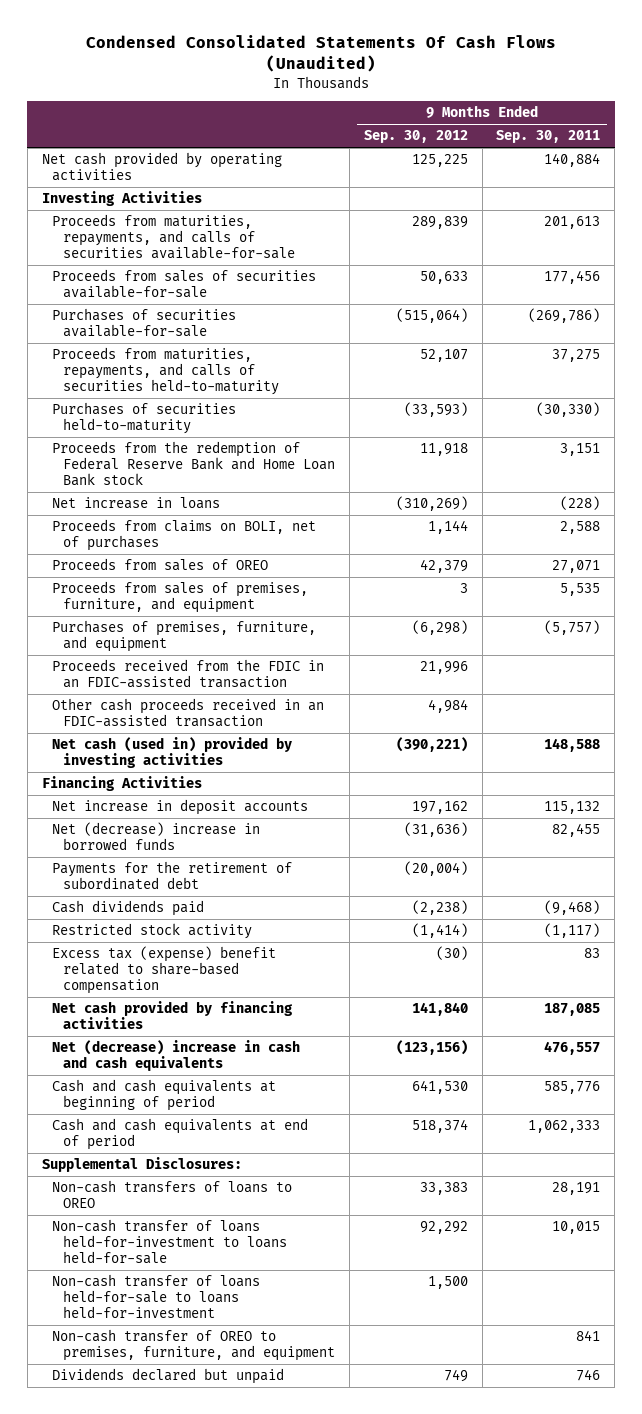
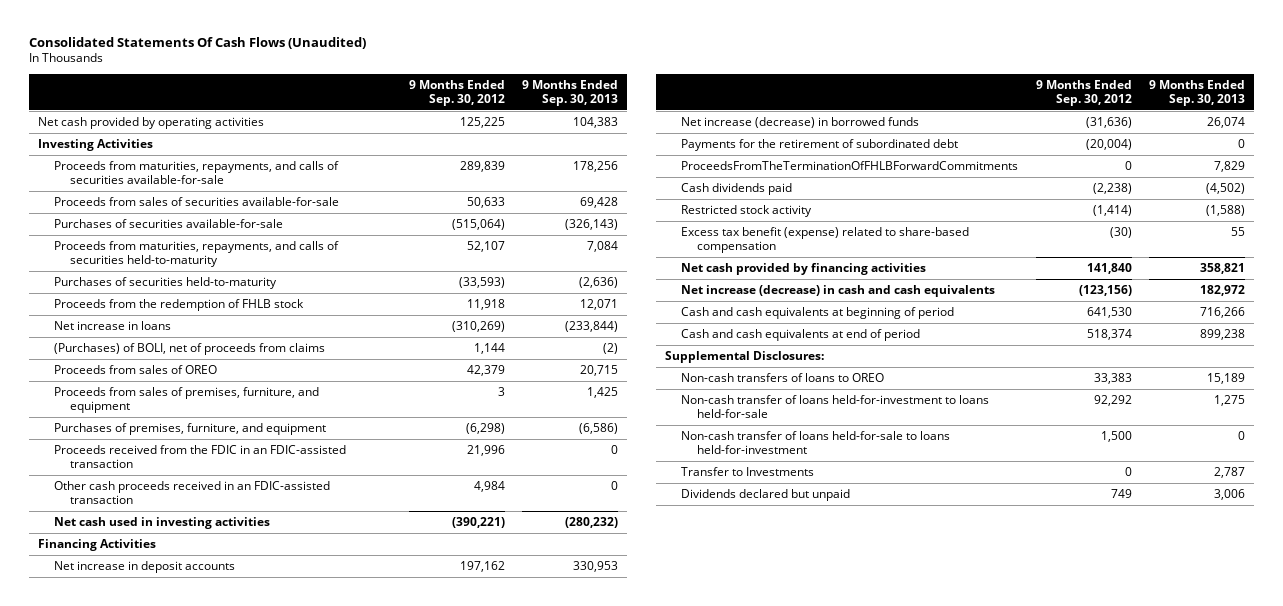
- Condensed Consolidated Statements Of Cash Flows (Unaudited)
+ Consolidated Statements Of Cash Flows (Unaudited)
- | 9 Months Ended Sep. 30, 2012 | 9 Months Ended Sep. 30, 2011
+ | 9 Months Ended Sep. 30, 2012 | 9 Months Ended Sep. 30, 2013
- Proceeds from the redemption of Federal Reserve Bank and Home Loan Bank stock | 11,918 | 3,151
+ Proceeds from the redemption of FHLB stock | 11,918 | 12,071
- Proceeds from claims on BOLI, net of purchases | 1,144 | 2,588
+ (Purchases) of BOLI, net of proceeds from claims | 1,144 | (2)
- Net cash (used in) provided by investing activities | (390,221) | 148,588
+ Net cash used in investing activities | (390,221) | (280,232)
- Net (decrease) increase in borrowed funds | (31,636) | 82,455
+ Net increase (decrease) in borrowed funds | (31,636) | 26,074
+ ProceedsFromTheTerminationOfFHLBForwardCommitments | 0 | 7,829
- Excess tax (expense) benefit related to share-based compensation | (30) | 83
+ Excess tax benefit (expense) related to share-based compensation | (30) | 55
- Net (decrease) increase in cash and cash equivalents | (123,156) | 476,557
+ Net increase (decrease) in cash and cash equivalents | (123,156) | 182,972
- Non-cash transfer of OREO to premises, furniture, and equipment | | 841
+ Transfer to Investments | 0 | 2,787

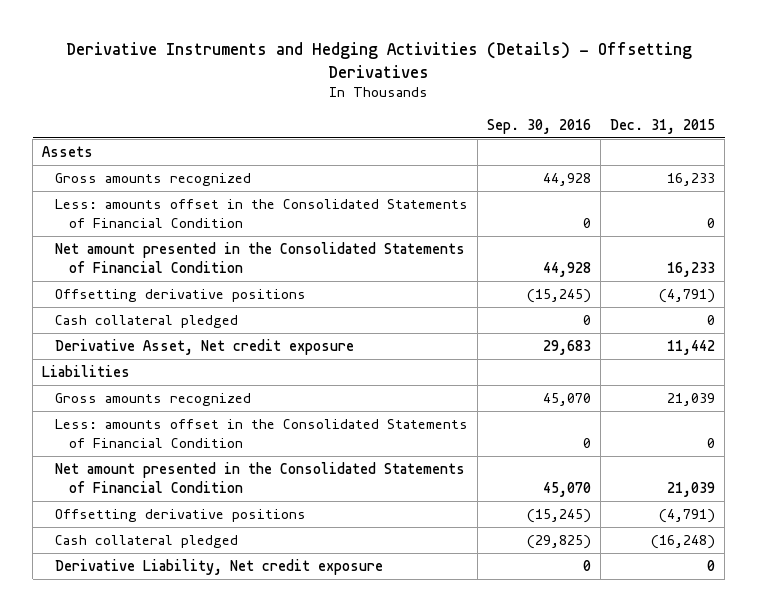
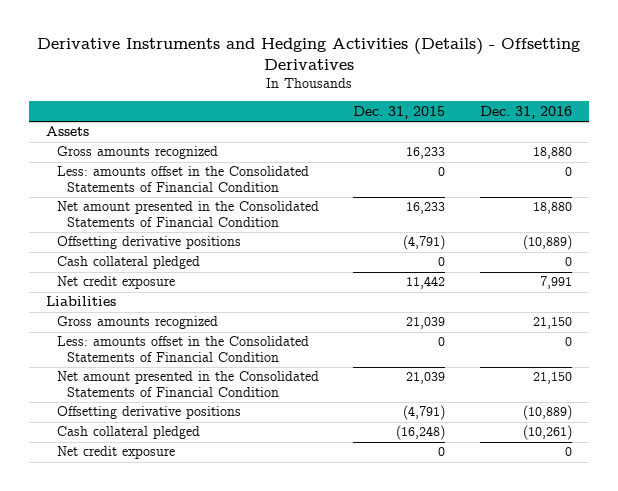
- | Sep. 30, 2016 | Dec. 31, 2015
+ | Dec. 31, 2015 | Dec. 31, 2016
- Derivative Asset, Net credit exposure | 29,683 | 11,442
+ Net credit exposure | 11,442 | 7,991
- Derivative Liability, Net credit exposure | 0 | 0
+ Net credit exposure | 0 | 0

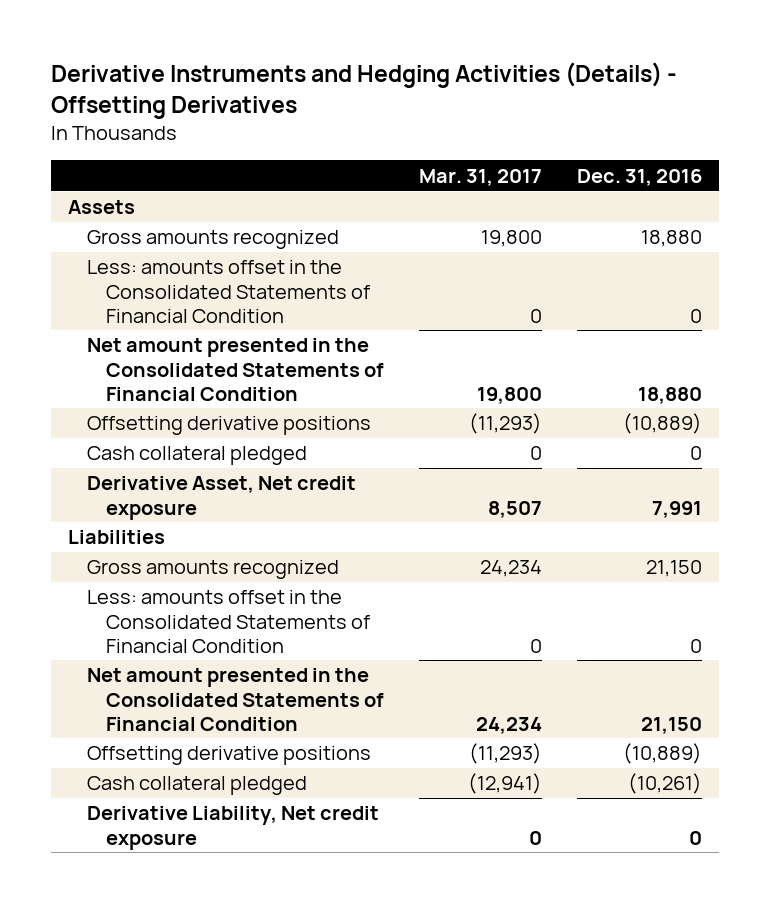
- | Dec. 31, 2015 | Dec. 31, 2016
+ | Mar. 31, 2017 | Dec. 31, 2016
- Net credit exposure | 11,442 | 7,991
+ Derivative Asset, Net credit exposure | 8,507 | 7,991
- Net credit exposure | 0 | 0
+ Derivative Liability, Net credit exposure | 0 | 0

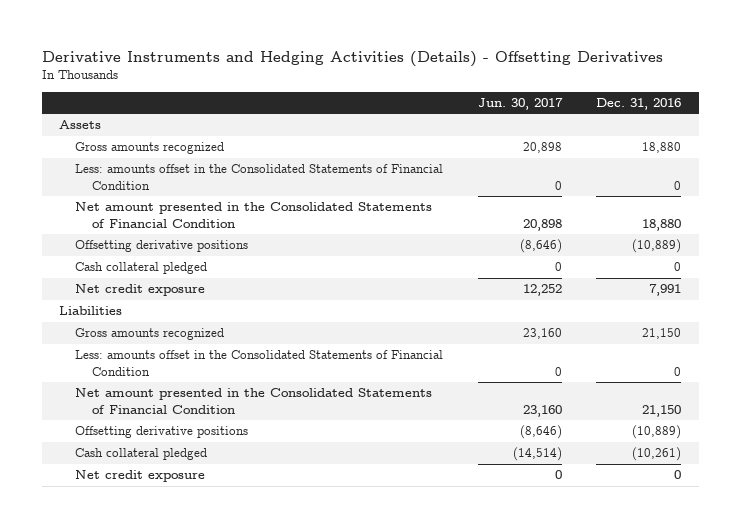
- | Mar. 31, 2017 | Dec. 31, 2016
+ | Jun. 30, 2017 | Dec. 31, 2016
- Derivative Asset, Net credit exposure | 8,507 | 7,991
+ Net credit exposure | 12,252 | 7,991
- Derivative Liability, Net credit exposure | 0 | 0
+ Net credit exposure | 0 | 0

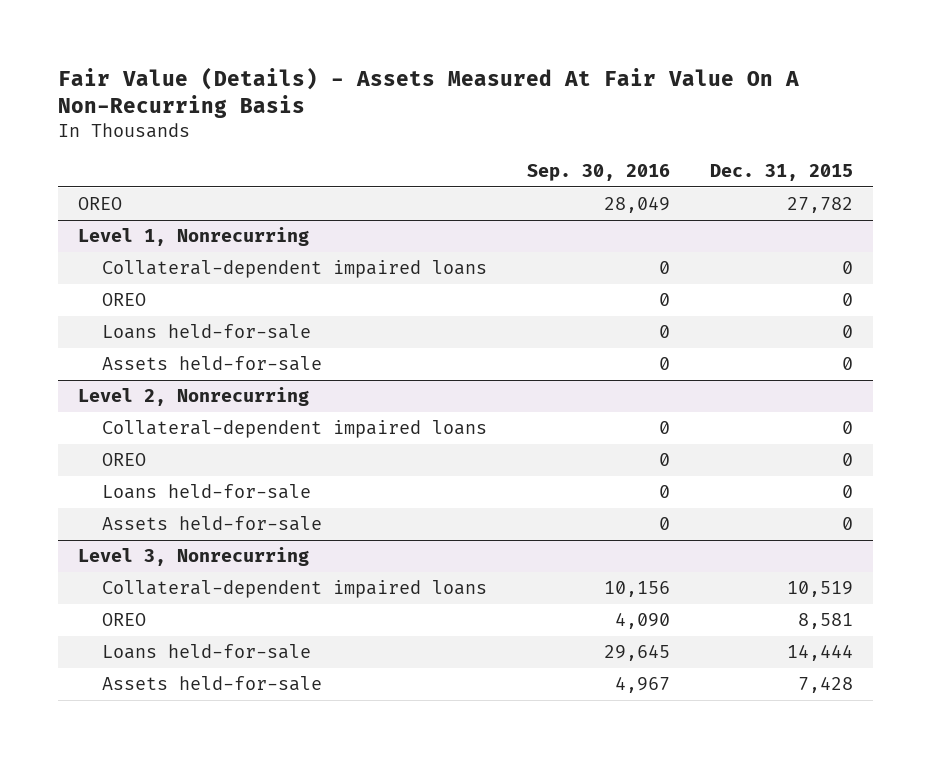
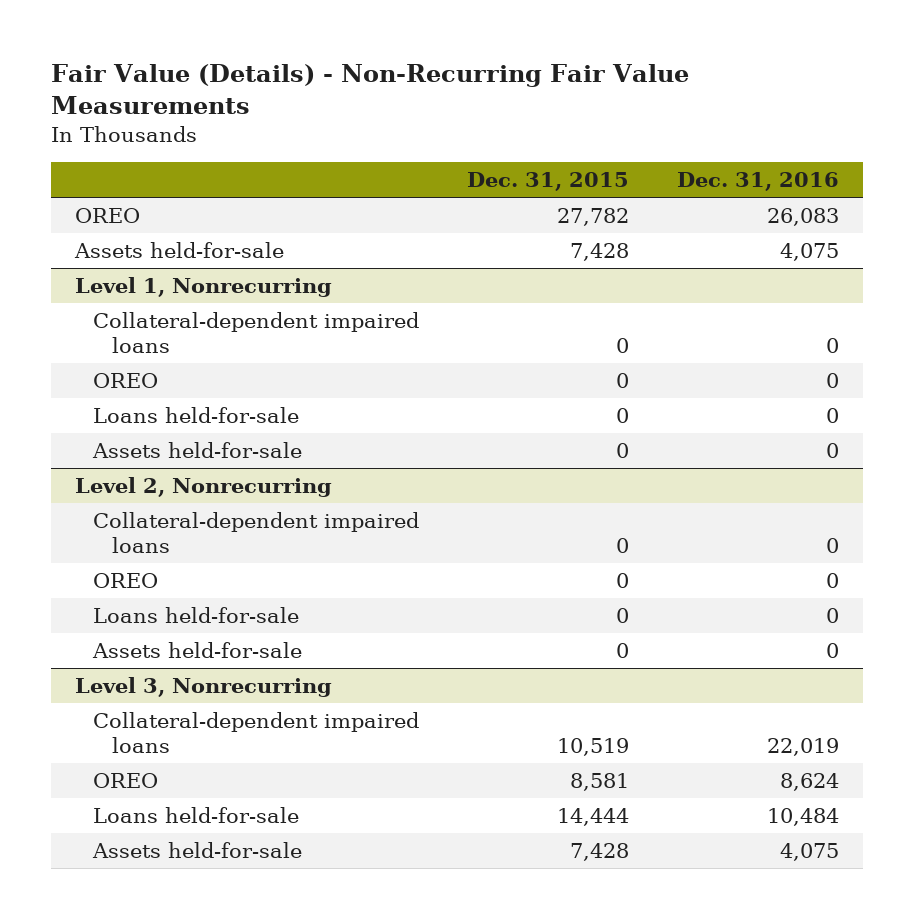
- Fair Value (Details) - Assets Measured At Fair Value On A Non-Recurring Basis
+ Fair Value (Details) - Non-Recurring Fair Value Measurements
- | Sep. 30, 2016 | Dec. 31, 2015
+ | Dec. 31, 2015 | Dec. 31, 2016
+ Assets held-for-sale | 7,428 | 4,075

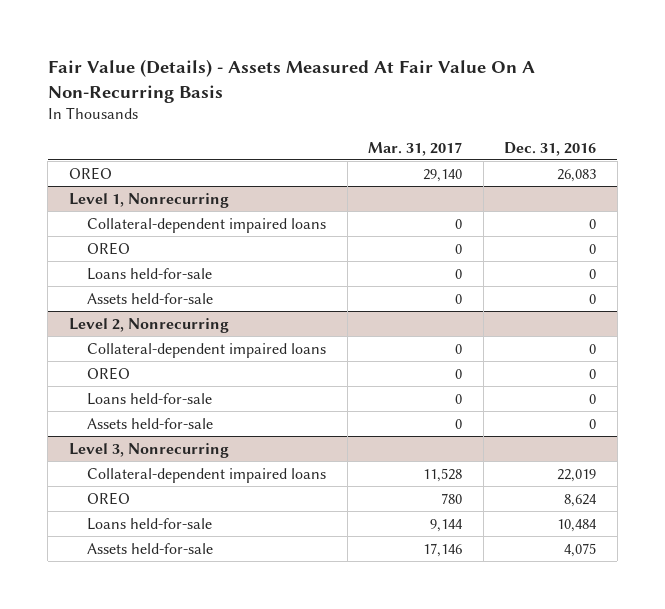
- Fair Value (Details) - Non-Recurring Fair Value Measurements
+ Fair Value (Details) - Assets Measured At Fair Value On A Non-Recurring Basis
- | Dec. 31, 2015 | Dec. 31, 2016
+ | Mar. 31, 2017 | Dec. 31, 2016
- Assets held-for-sale | 7,428 | 4,075

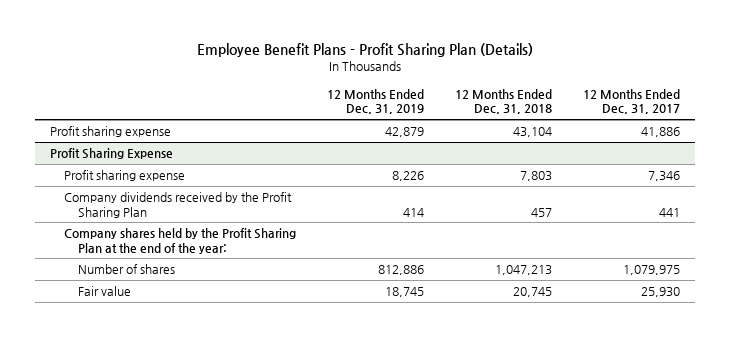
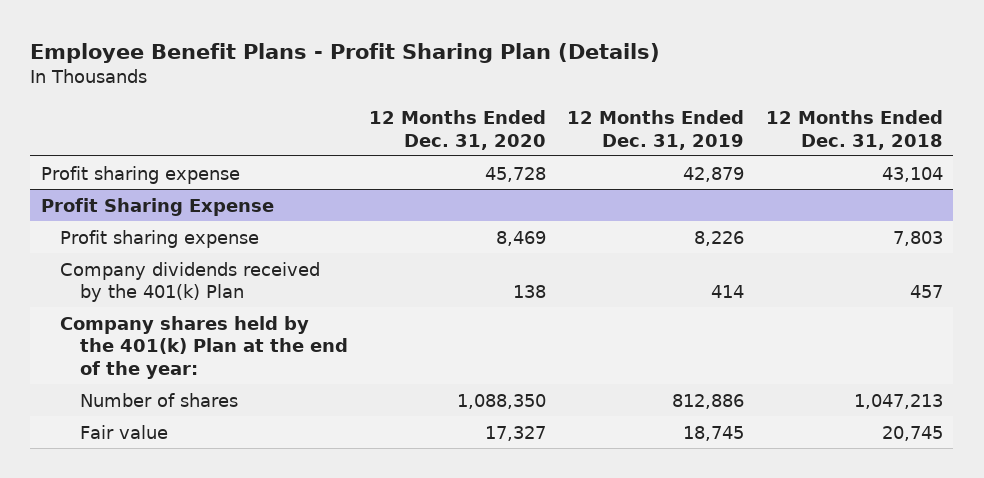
- | 12 Months Ended Dec. 31, 2019 | 12 Months Ended Dec. 31, 2018 | 12 Months Ended Dec. 31, 2017
+ | 12 Months Ended Dec. 31, 2020 | 12 Months Ended Dec. 31, 2019 | 12 Months Ended Dec. 31, 2018
@ Profit Sharing Expense
- Company dividends received by the Profit Sharing Plan | 414 | 457 | 441
- Company shares held by the Profit Sharing Plan at the end of the year:
+ Company dividends received by the 401(k) Plan | 138 | 414 | 457
+ Company shares held by the 401(k) Plan at the end of the year:

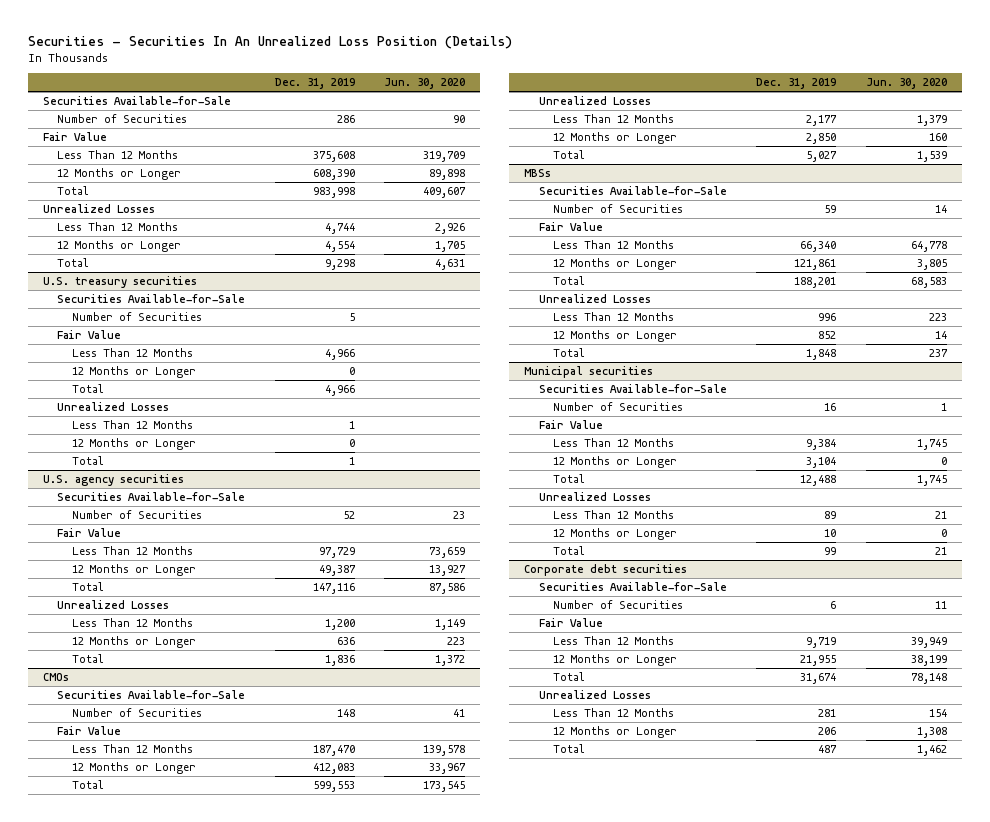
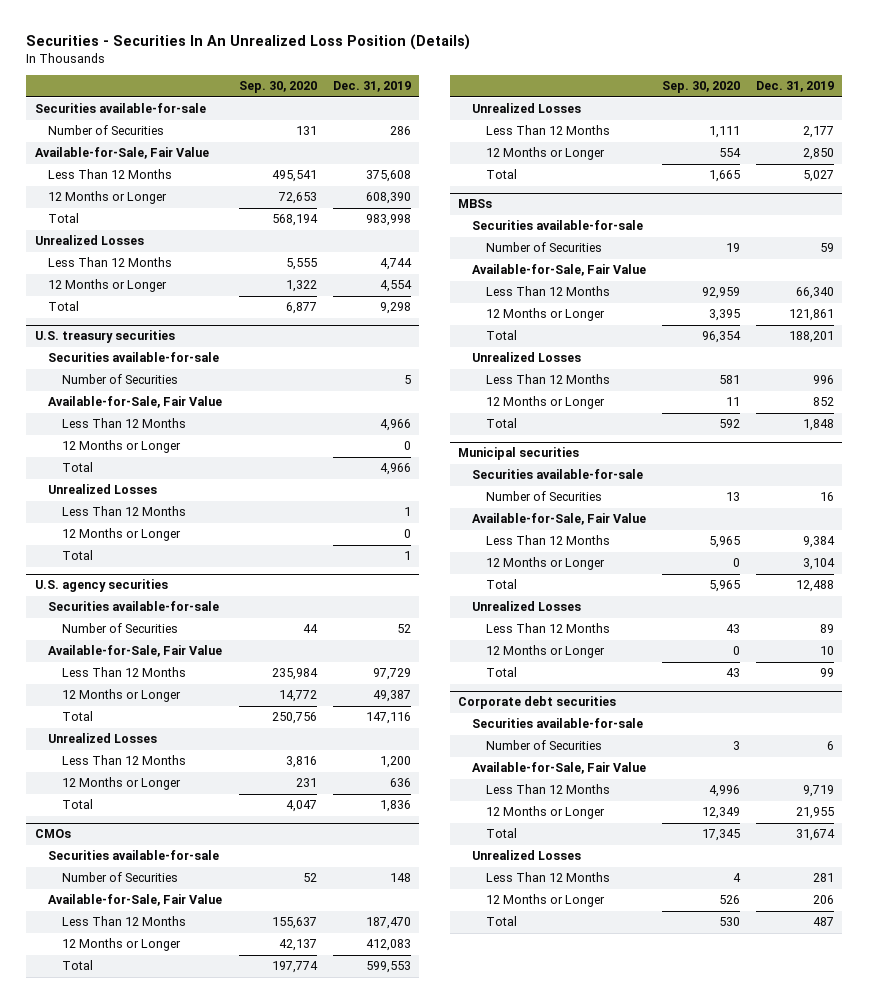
- | Dec. 31, 2019 | Jun. 30, 2020
+ | Sep. 30, 2020 | Dec. 31, 2019
- Securities Available-for-Sale
+ Securities available-for-sale
- Fair Value
+ Available-for-Sale, Fair Value
@ U.S. treasury securities
- Securities Available-for-Sale
+ Securities available-for-sale
- Fair Value
+ Available-for-Sale, Fair Value
@ U.S. agency securities
- Securities Available-for-Sale
+ Securities available-for-sale
- Fair Value
+ Available-for-Sale, Fair Value
@ CMOs
- Securities Available-for-Sale
+ Securities available-for-sale
- Fair Value
+ Available-for-Sale, Fair Value
@ MBSs
- Securities Available-for-Sale
+ Securities available-for-sale
- Fair Value
+ Available-for-Sale, Fair Value
@ Municipal securities
- Securities Available-for-Sale
+ Securities available-for-sale
- Fair Value
+ Available-for-Sale, Fair Value
@ Corporate debt securities
- Securities Available-for-Sale
+ Securities available-for-sale
- Fair Value
+ Available-for-Sale, Fair Value

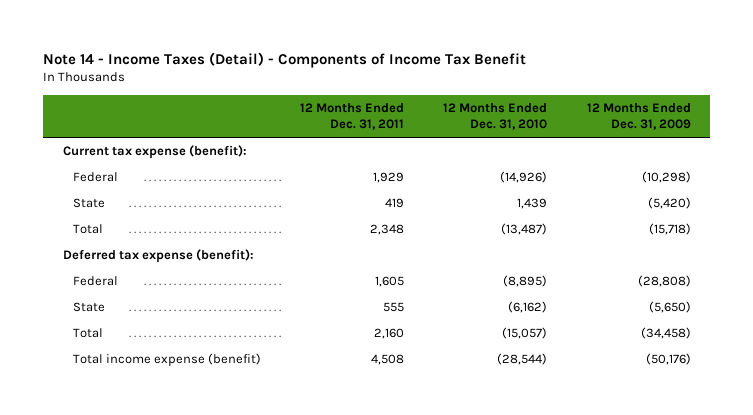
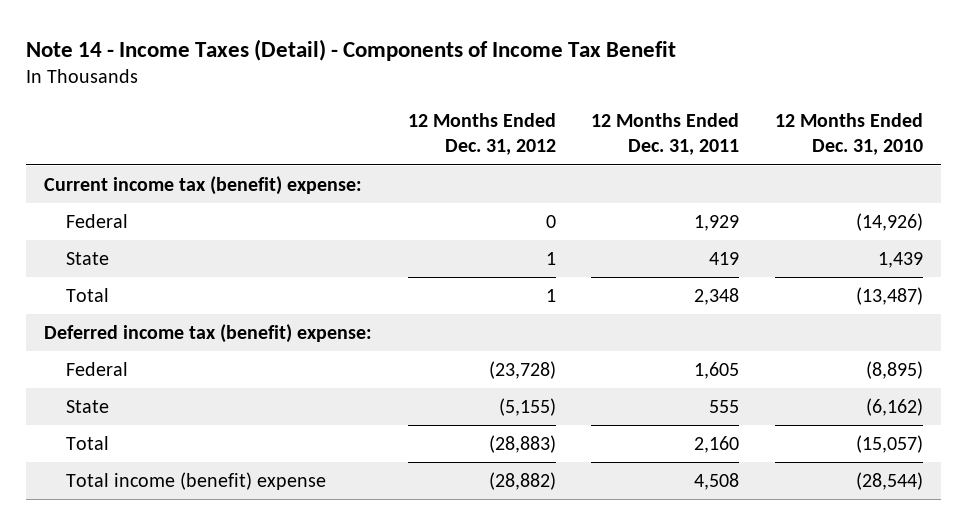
- | 12 Months Ended Dec. 31, 2011 | 12 Months Ended Dec. 31, 2010 | 12 Months Ended Dec. 31, 2009
+ | 12 Months Ended Dec. 31, 2012 | 12 Months Ended Dec. 31, 2011 | 12 Months Ended Dec. 31, 2010
- Current tax expense (benefit):
+ Current income tax (benefit) expense:
- Deferred tax expense (benefit):
+ Deferred income tax (benefit) expense:
- Total income expense (benefit) | 4,508 | (28,544) | (50,176)
+ Total income (benefit) expense | (28,882) | 4,508 | (28,544)

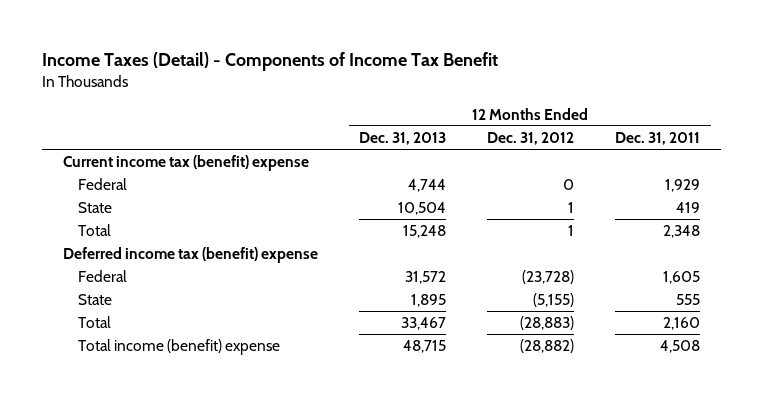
- Note 14 - Income Taxes (Detail) - Components of Income Tax Benefit
+ Income Taxes (Detail) - Components of Income Tax Benefit
- | 12 Months Ended Dec. 31, 2012 | 12 Months Ended Dec. 31, 2011 | 12 Months Ended Dec. 31, 2010
+ | 12 Months Ended Dec. 31, 2013 | 12 Months Ended Dec. 31, 2012 | 12 Months Ended Dec. 31, 2011
- Current income tax (benefit) expense:
+ Current income tax (benefit) expense
- Deferred income tax (benefit) expense:
+ Deferred income tax (benefit) expense

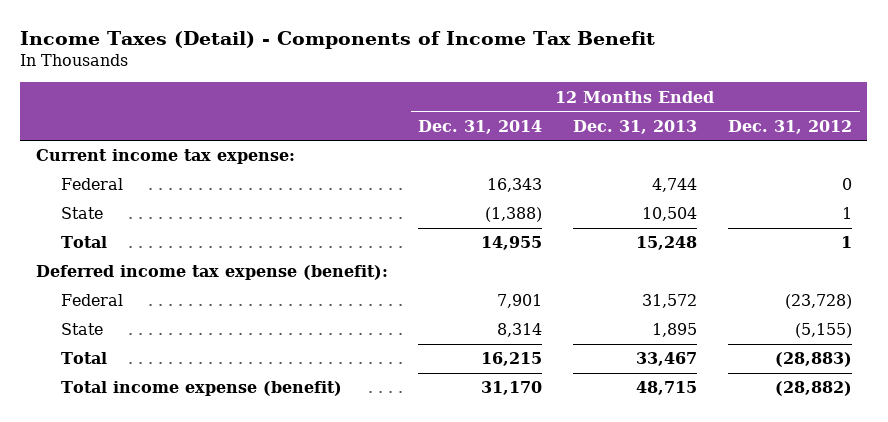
- | 12 Months Ended Dec. 31, 2013 | 12 Months Ended Dec. 31, 2012 | 12 Months Ended Dec. 31, 2011
+ | 12 Months Ended Dec. 31, 2014 | 12 Months Ended Dec. 31, 2013 | 12 Months Ended Dec. 31, 2012
- Current income tax (benefit) expense
+ Current income tax expense:
- Deferred income tax (benefit) expense
+ Deferred income tax expense (benefit):
- Total income (benefit) expense | 48,715 | (28,882) | 4,508
+ Total income expense (benefit) | 31,170 | 48,715 | (28,882)

